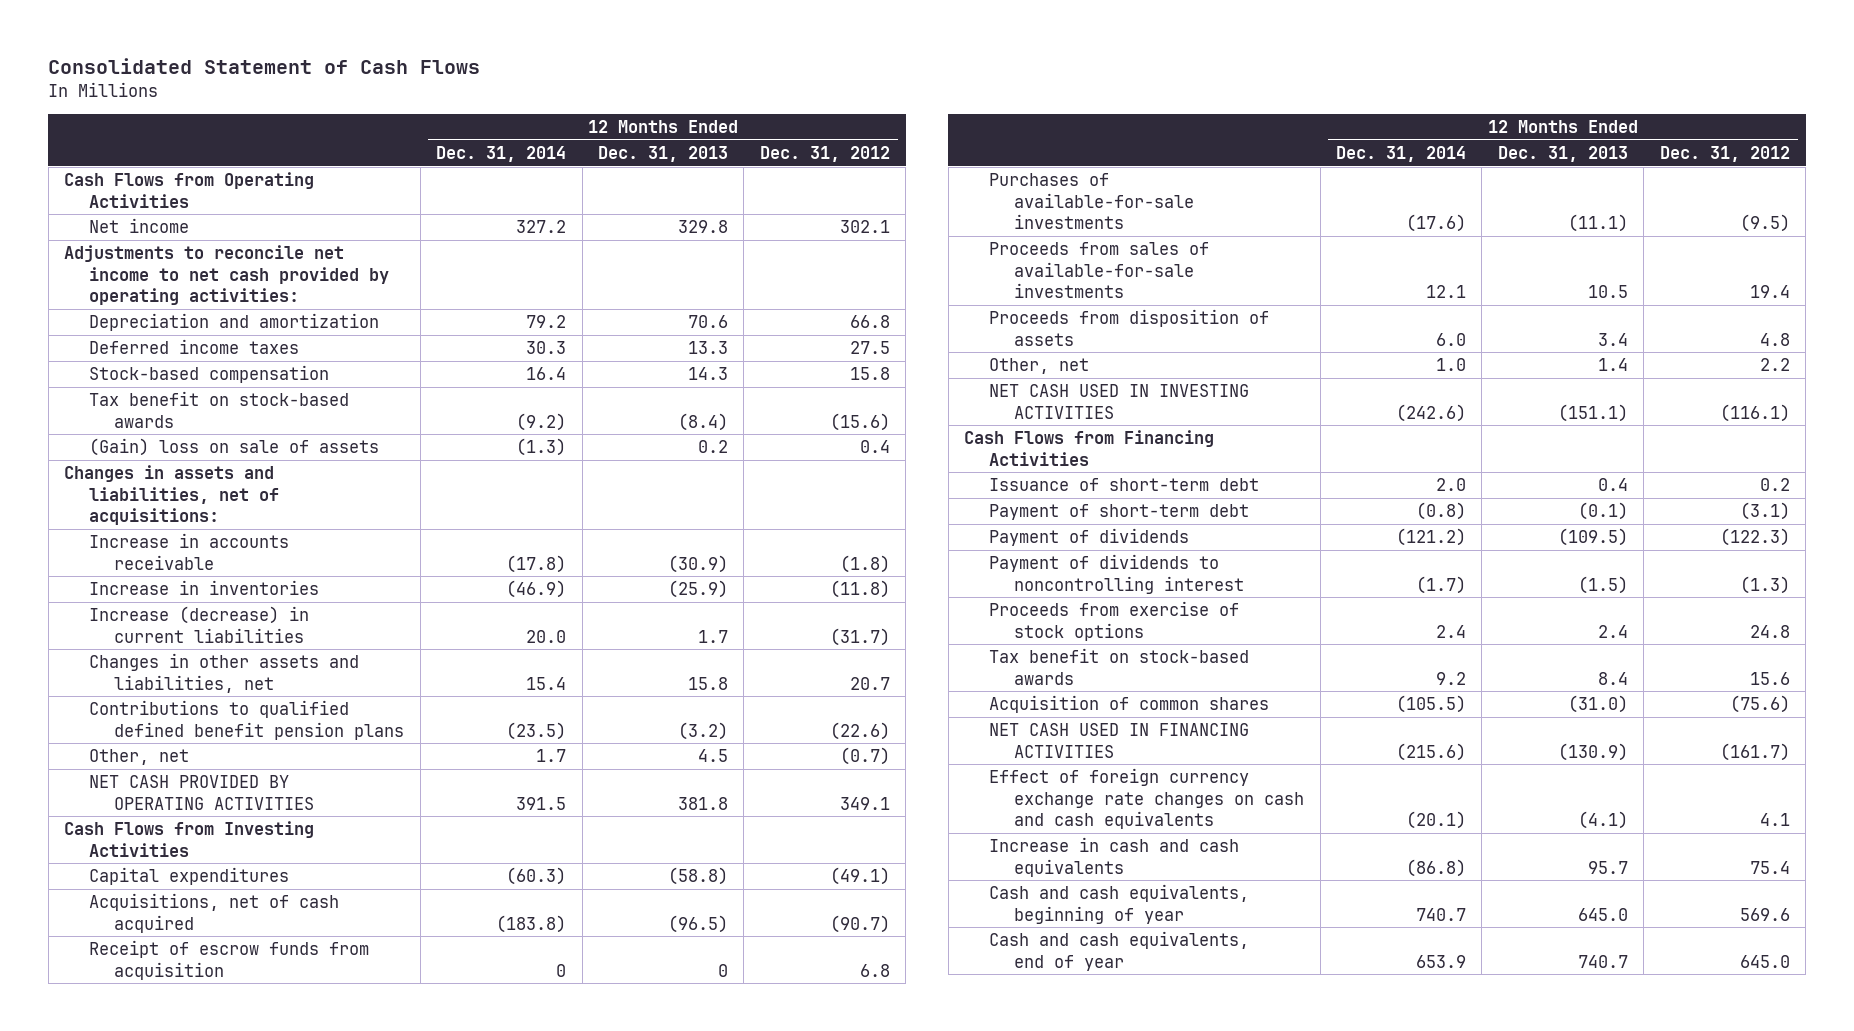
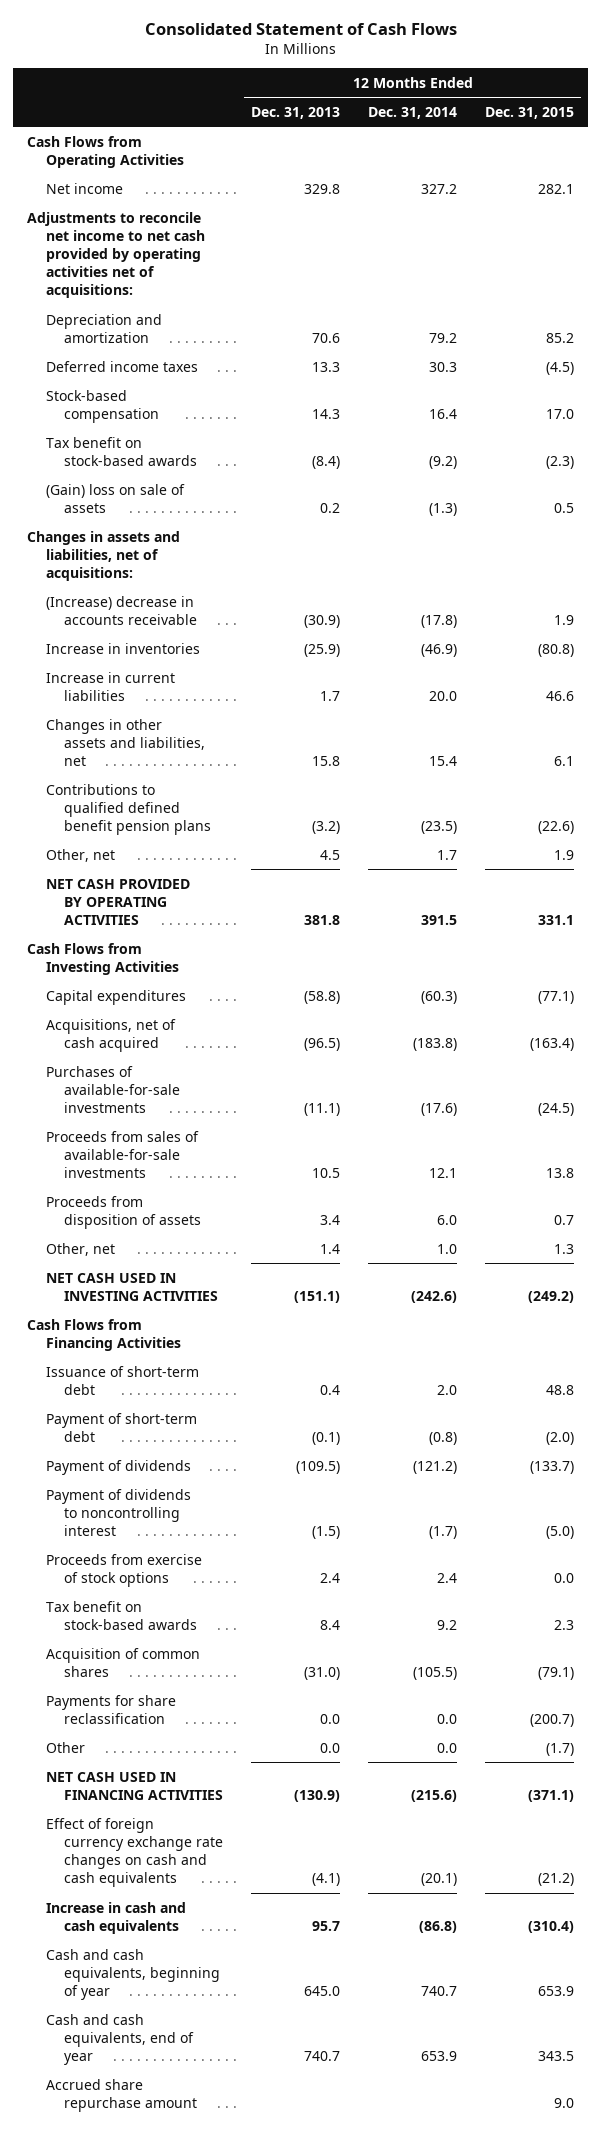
- | 12 Months Ended Dec. 31, 2014 | 12 Months Ended Dec. 31, 2013 | 12 Months Ended Dec. 31, 2012
+ | 12 Months Ended Dec. 31, 2013 | 12 Months Ended Dec. 31, 2014 | 12 Months Ended Dec. 31, 2015
- Adjustments to reconcile net income to net cash provided by operating activities:
+ Adjustments to reconcile net income to net cash provided by operating activities net of acquisitions:
- Increase in accounts receivable | (17.8) | (30.9) | (1.8)
+ (Increase) decrease in accounts receivable | (30.9) | (17.8) | 1.9
- Increase (decrease) in current liabilities | 20.0 | 1.7 | (31.7)
+ Increase in current liabilities | 1.7 | 20.0 | 46.6
- Receipt of escrow funds from acquisition | 0 | 0 | 6.8
+ Payments for share reclassification | 0.0 | 0.0 | (200.7)
+ Other | 0.0 | 0.0 | (1.7)
+ Accrued share repurchase amount | | | 9.0

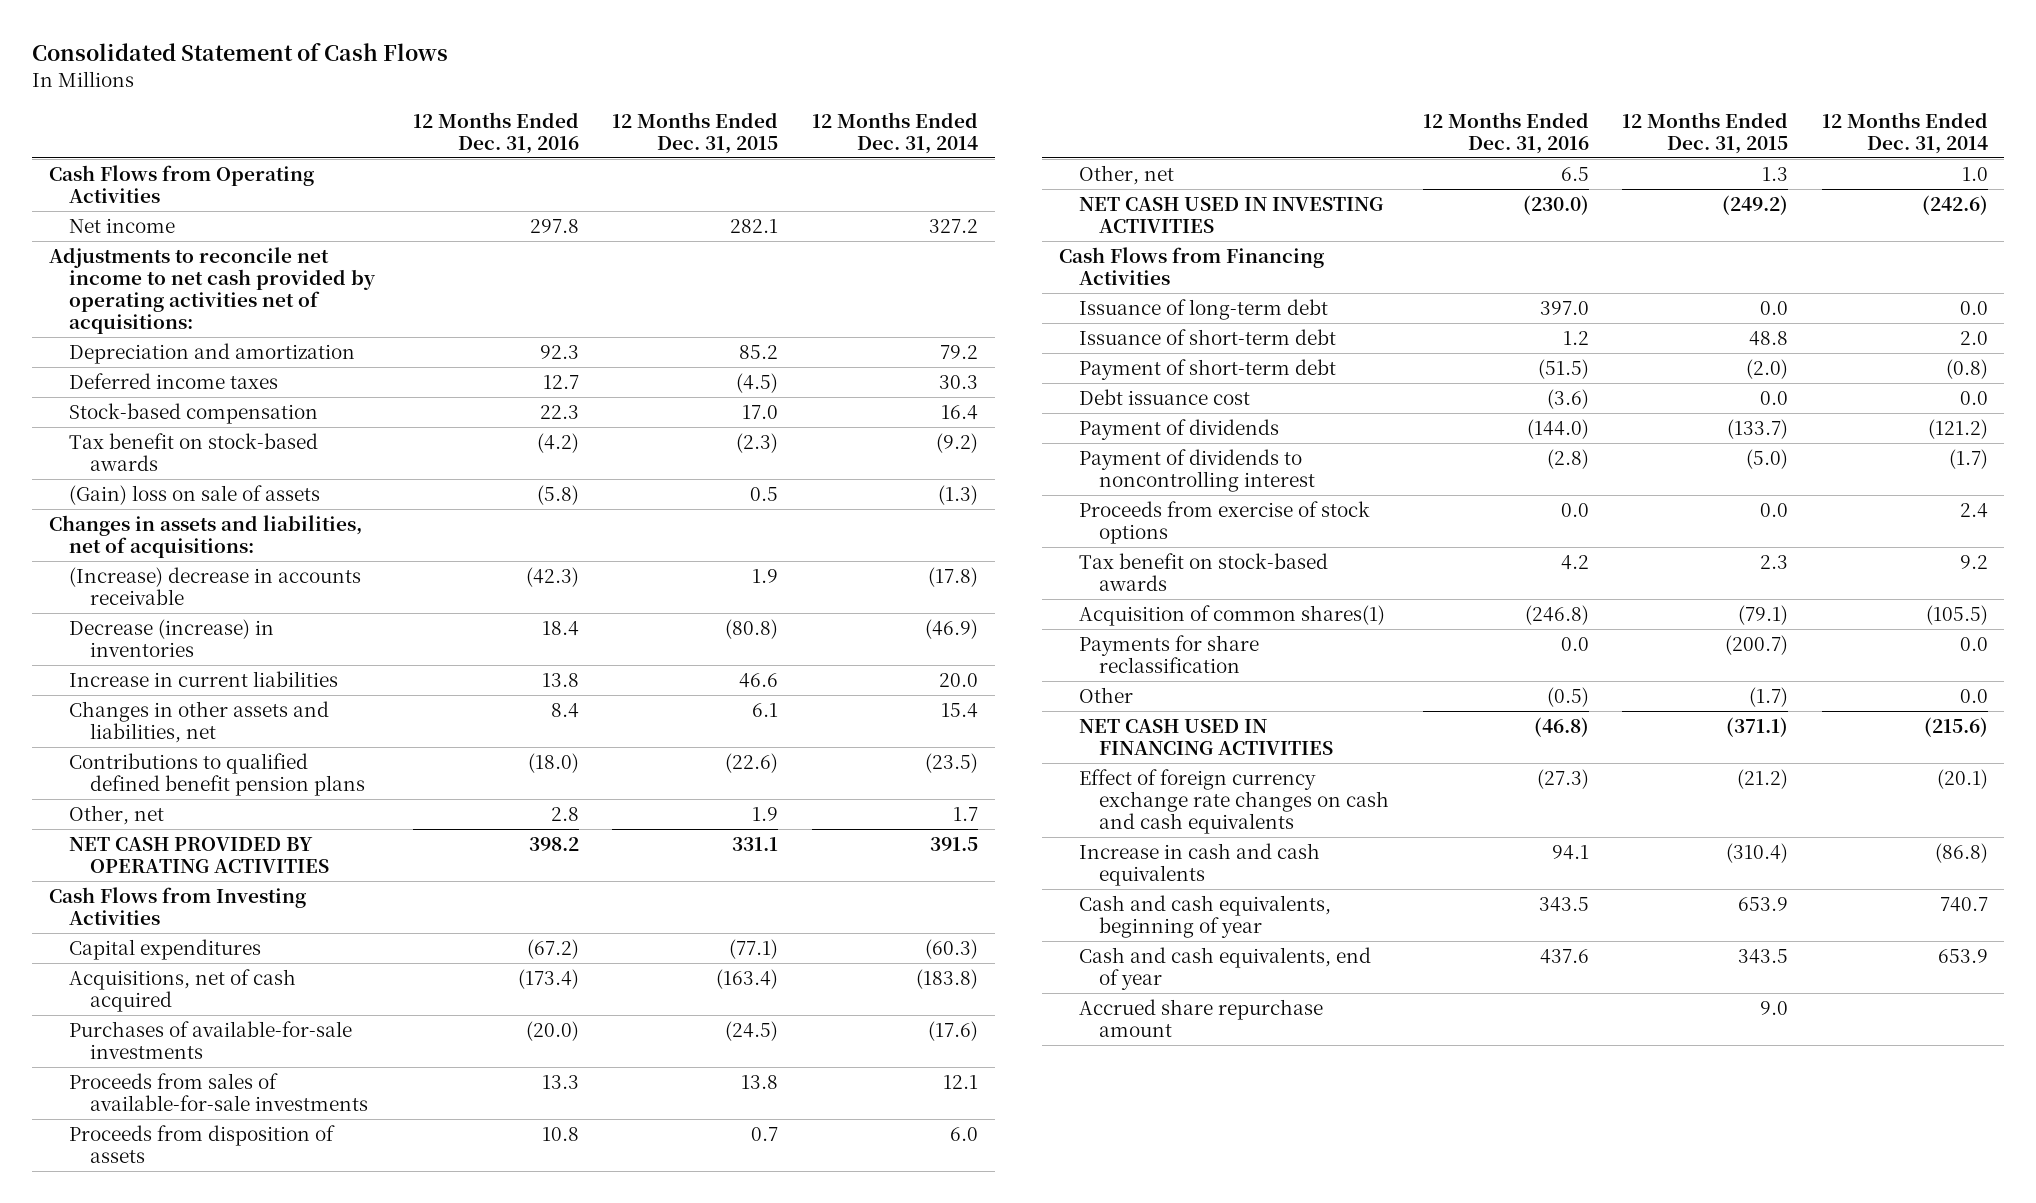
- | 12 Months Ended Dec. 31, 2013 | 12 Months Ended Dec. 31, 2014 | 12 Months Ended Dec. 31, 2015
+ | 12 Months Ended Dec. 31, 2016 | 12 Months Ended Dec. 31, 2015 | 12 Months Ended Dec. 31, 2014
- Increase in inventories | (25.9) | (46.9) | (80.8)
+ Decrease (increase) in inventories | 18.4 | (80.8) | (46.9)
+ Issuance of long-term debt | 397.0 | 0.0 | 0.0
+ Debt issuance cost | (3.6) | 0.0 | 0.0
- Acquisition of common shares | (31.0) | (105.5) | (79.1)
+ Acquisition of common shares(1) | (246.8) | (79.1) | (105.5)

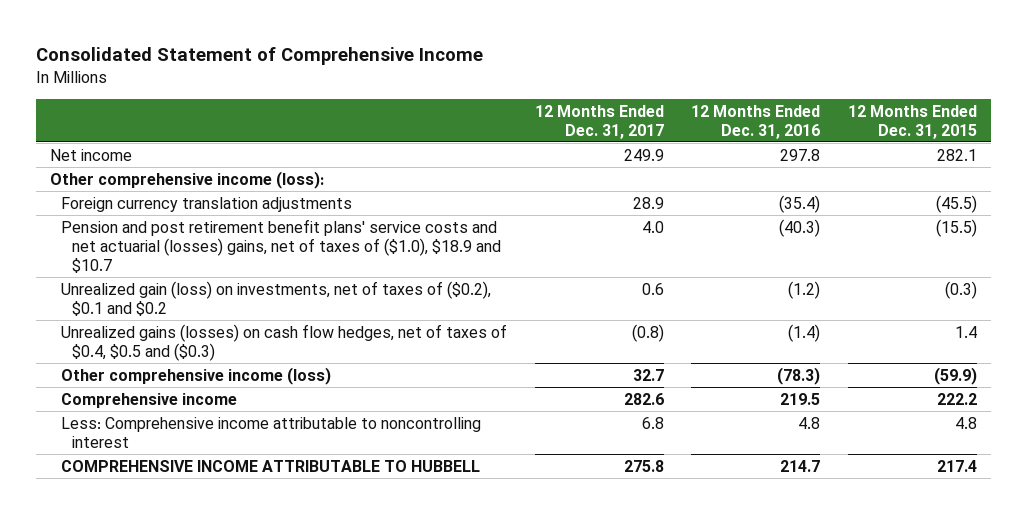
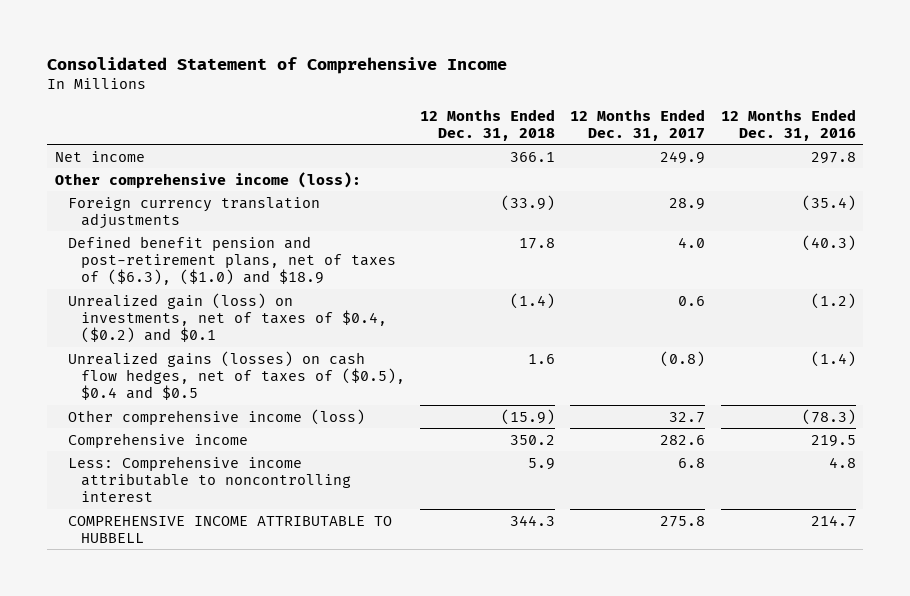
- | 12 Months Ended Dec. 31, 2017 | 12 Months Ended Dec. 31, 2016 | 12 Months Ended Dec. 31, 2015
+ | 12 Months Ended Dec. 31, 2018 | 12 Months Ended Dec. 31, 2017 | 12 Months Ended Dec. 31, 2016
- Pension and post retirement benefit plans' service costs and net actuarial (losses) gains, net of taxes of ($1.0), $18.9 and $10.7 | 4.0 | (40.3) | (15.5)
- Unrealized gain (loss) on investments, net of taxes of ($0.2), $0.1 and $0.2 | 0.6 | (1.2) | (0.3)
- Unrealized gains (losses) on cash flow hedges, net of taxes of $0.4, $0.5 and ($0.3) | (0.8) | (1.4) | 1.4
+ Defined benefit pension and post-retirement plans, net of taxes of ($6.3), ($1.0) and $18.9 | 17.8 | 4.0 | (40.3)
+ Unrealized gain (loss) on investments, net of taxes of $0.4, ($0.2) and $0.1 | (1.4) | 0.6 | (1.2)
+ Unrealized gains (losses) on cash flow hedges, net of taxes of ($0.5), $0.4 and $0.5 | 1.6 | (0.8) | (1.4)

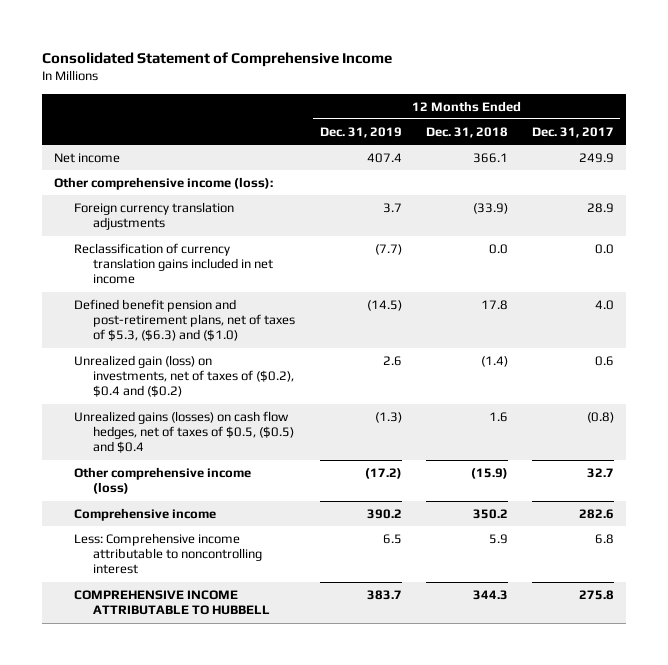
- | 12 Months Ended Dec. 31, 2018 | 12 Months Ended Dec. 31, 2017 | 12 Months Ended Dec. 31, 2016
+ | 12 Months Ended Dec. 31, 2019 | 12 Months Ended Dec. 31, 2018 | 12 Months Ended Dec. 31, 2017
- Defined benefit pension and post-retirement plans, net of taxes of ($6.3), ($1.0) and $18.9 | 17.8 | 4.0 | (40.3)
- Unrealized gain (loss) on investments, net of taxes of $0.4, ($0.2) and $0.1 | (1.4) | 0.6 | (1.2)
- Unrealized gains (losses) on cash flow hedges, net of taxes of ($0.5), $0.4 and $0.5 | 1.6 | (0.8) | (1.4)
+ Reclassification of currency translation gains included in net income | (7.7) | 0.0 | 0.0
+ Defined benefit pension and post-retirement plans, net of taxes of $5.3, ($6.3) and ($1.0) | (14.5) | 17.8 | 4.0
+ Unrealized gain (loss) on investments, net of taxes of ($0.2), $0.4 and ($0.2) | 2.6 | (1.4) | 0.6
+ Unrealized gains (losses) on cash flow hedges, net of taxes of $0.5, ($0.5) and $0.4 | (1.3) | 1.6 | (0.8)

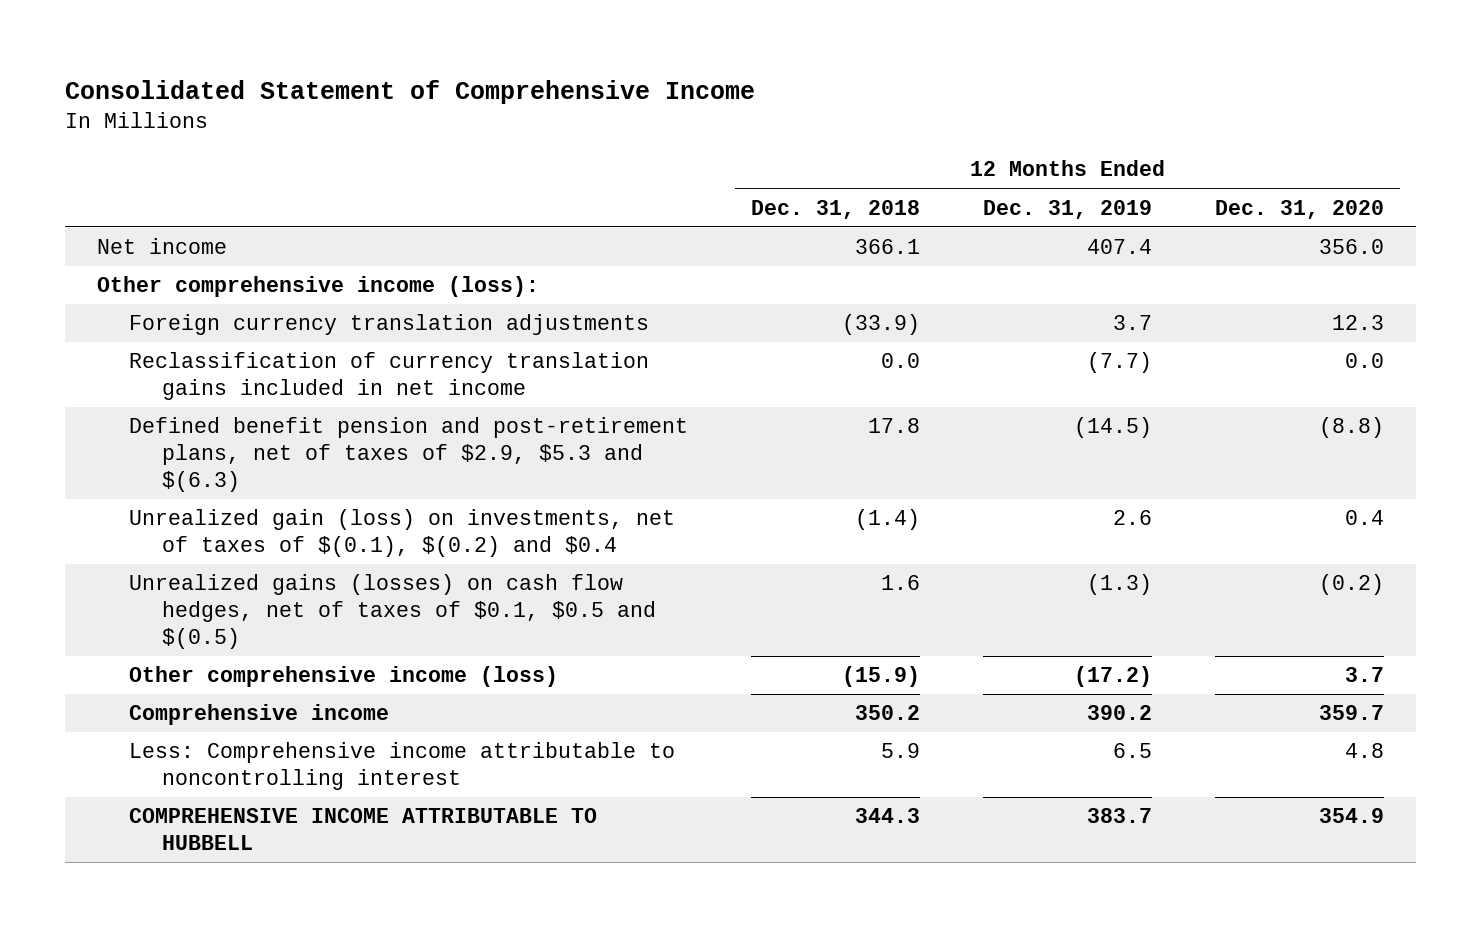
- | 12 Months Ended Dec. 31, 2019 | 12 Months Ended Dec. 31, 2018 | 12 Months Ended Dec. 31, 2017
+ | 12 Months Ended Dec. 31, 2018 | 12 Months Ended Dec. 31, 2019 | 12 Months Ended Dec. 31, 2020
- Defined benefit pension and post-retirement plans, net of taxes of $5.3, ($6.3) and ($1.0) | (14.5) | 17.8 | 4.0
- Unrealized gain (loss) on investments, net of taxes of ($0.2), $0.4 and ($0.2) | 2.6 | (1.4) | 0.6
- Unrealized gains (losses) on cash flow hedges, net of taxes of $0.5, ($0.5) and $0.4 | (1.3) | 1.6 | (0.8)
+ Defined benefit pension and post-retirement plans, net of taxes of $2.9, $5.3 and $(6.3) | 17.8 | (14.5) | (8.8)
+ Unrealized gain (loss) on investments, net of taxes of $(0.1), $(0.2) and $0.4 | (1.4) | 2.6 | 0.4
+ Unrealized gains (losses) on cash flow hedges, net of taxes of $0.1, $0.5 and $(0.5) | 1.6 | (1.3) | (0.2)

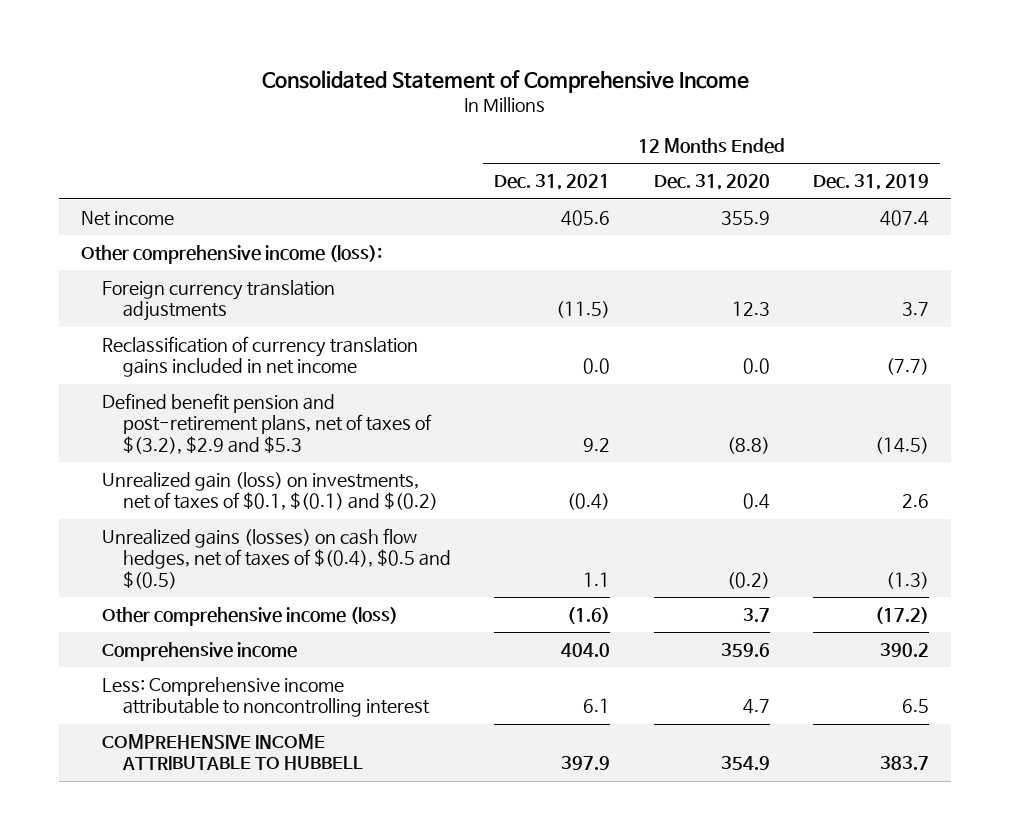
- | 12 Months Ended Dec. 31, 2018 | 12 Months Ended Dec. 31, 2019 | 12 Months Ended Dec. 31, 2020
+ | 12 Months Ended Dec. 31, 2021 | 12 Months Ended Dec. 31, 2020 | 12 Months Ended Dec. 31, 2019
- Net income | 366.1 | 407.4 | 356.0
+ Net income | 405.6 | 355.9 | 407.4
- Defined benefit pension and post-retirement plans, net of taxes of $2.9, $5.3 and $(6.3) | 17.8 | (14.5) | (8.8)
- Unrealized gain (loss) on investments, net of taxes of $(0.1), $(0.2) and $0.4 | (1.4) | 2.6 | 0.4
- Unrealized gains (losses) on cash flow hedges, net of taxes of $0.1, $0.5 and $(0.5) | 1.6 | (1.3) | (0.2)
+ Defined benefit pension and post-retirement plans, net of taxes of $(3.2), $2.9 and $5.3 | 9.2 | (8.8) | (14.5)
+ Unrealized gain (loss) on investments, net of taxes of $0.1, $(0.1) and $(0.2) | (0.4) | 0.4 | 2.6
+ Unrealized gains (losses) on cash flow hedges, net of taxes of $(0.4), $0.5 and $(0.5) | 1.1 | (0.2) | (1.3)
- Comprehensive income | 350.2 | 390.2 | 359.7
- Less: Comprehensive income attributable to noncontrolling interest | 5.9 | 6.5 | 4.8
+ Comprehensive income | 404.0 | 359.6 | 390.2
+ Less: Comprehensive income attributable to noncontrolling interest | 6.1 | 4.7 | 6.5

